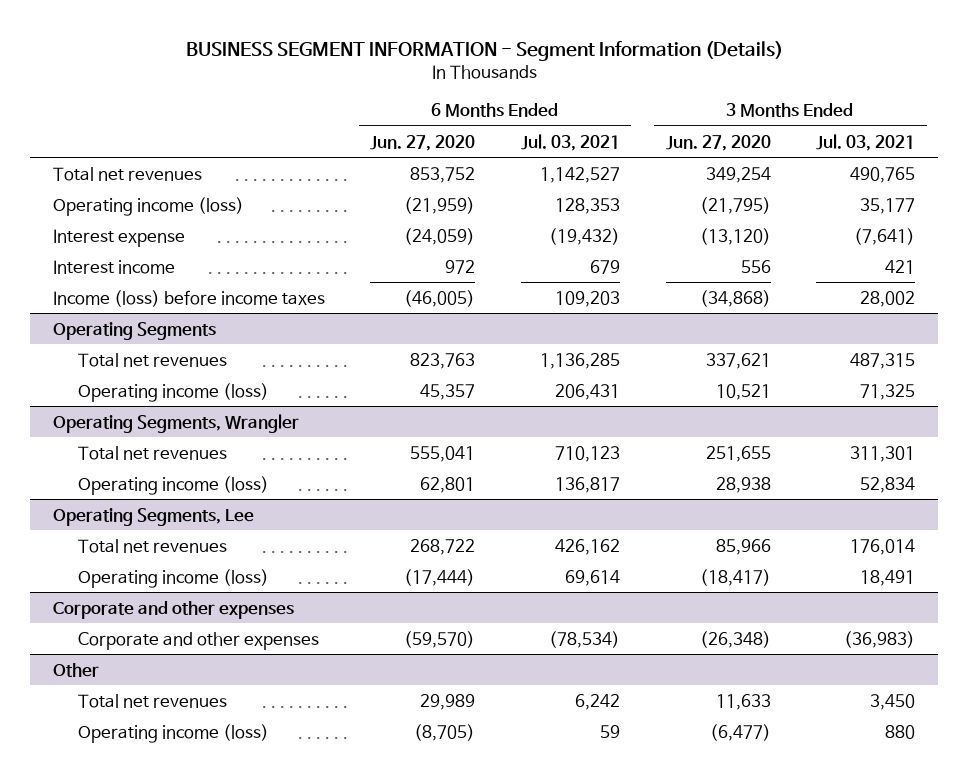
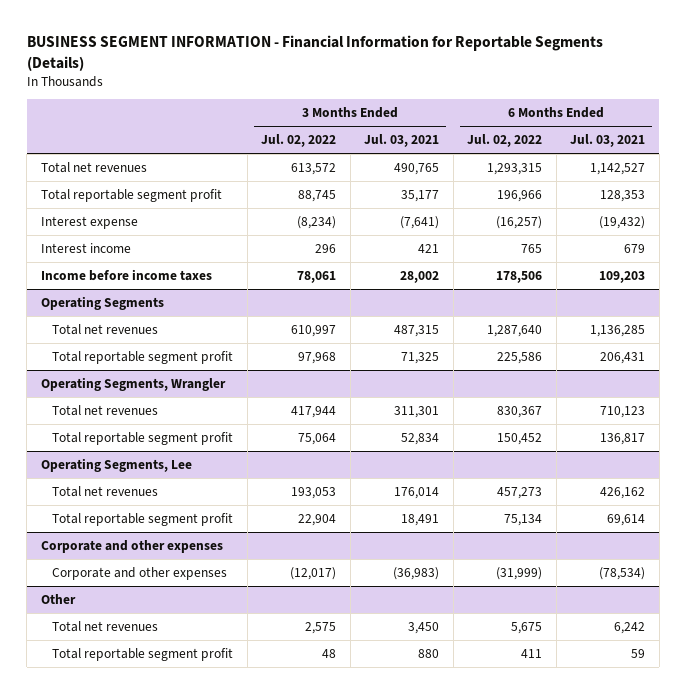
- BUSINESS SEGMENT INFORMATION - Segment Information (Details)
+ BUSINESS SEGMENT INFORMATION - Financial Information for Reportable Segments (Details)
- | 6 Months Ended Jun. 27, 2020 | 6 Months Ended Jul. 03, 2021 | 3 Months Ended Jun. 27, 2020 | 3 Months Ended Jul. 03, 2021
+ | 3 Months Ended Jul. 02, 2022 | 3 Months Ended Jul. 03, 2021 | 6 Months Ended Jul. 02, 2022 | 6 Months Ended Jul. 03, 2021
- Operating income (loss) | (21,959) | 128,353 | (21,795) | 35,177
+ Total reportable segment profit | 88,745 | 35,177 | 196,966 | 128,353
- Income (loss) before income taxes | (46,005) | 109,203 | (34,868) | 28,002
+ Income before income taxes | 78,061 | 28,002 | 178,506 | 109,203
@ Operating Segments
- Operating income (loss) | 45,357 | 206,431 | 10,521 | 71,325
+ Total reportable segment profit | 97,968 | 71,325 | 225,586 | 206,431
@ Operating Segments, Wrangler
- Operating income (loss) | 62,801 | 136,817 | 28,938 | 52,834
+ Total reportable segment profit | 75,064 | 52,834 | 150,452 | 136,817
@ Operating Segments, Lee
- Operating income (loss) | (17,444) | 69,614 | (18,417) | 18,491
+ Total reportable segment profit | 22,904 | 18,491 | 75,134 | 69,614
@ Other
- Operating income (loss) | (8,705) | 59 | (6,477) | 880
+ Total reportable segment profit | 48 | 880 | 411 | 59

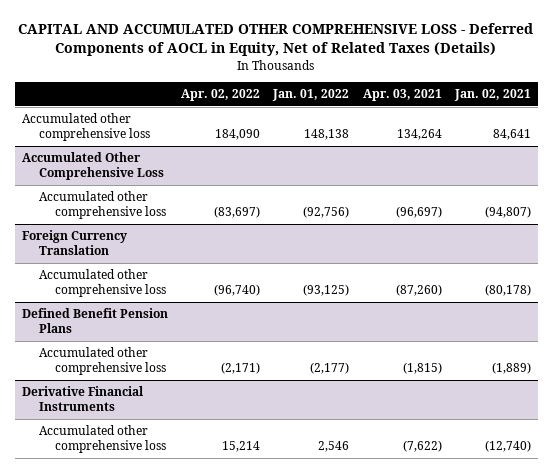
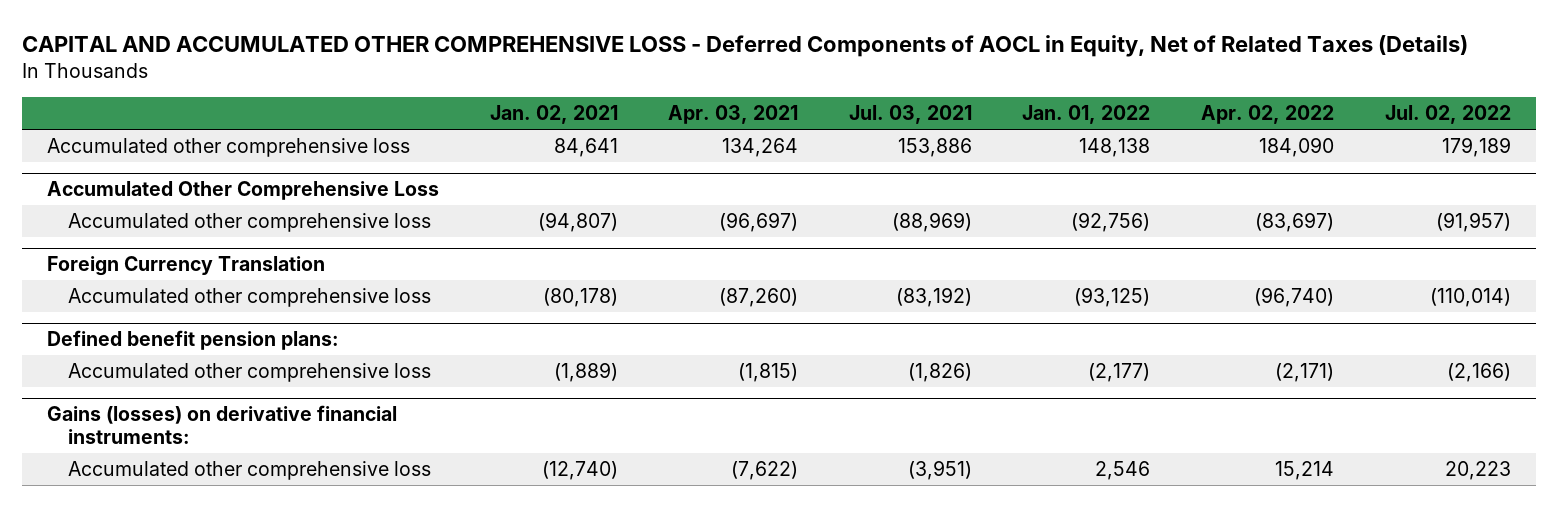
- | Apr. 02, 2022 | Jan. 01, 2022 | Apr. 03, 2021 | Jan. 02, 2021
+ | Jan. 02, 2021 | Apr. 03, 2021 | Jul. 03, 2021 | Jan. 01, 2022 | Apr. 02, 2022 | Jul. 02, 2022
- Defined Benefit Pension Plans
+ Defined benefit pension plans:
- Derivative Financial Instruments
+ Gains (losses) on derivative financial instruments:

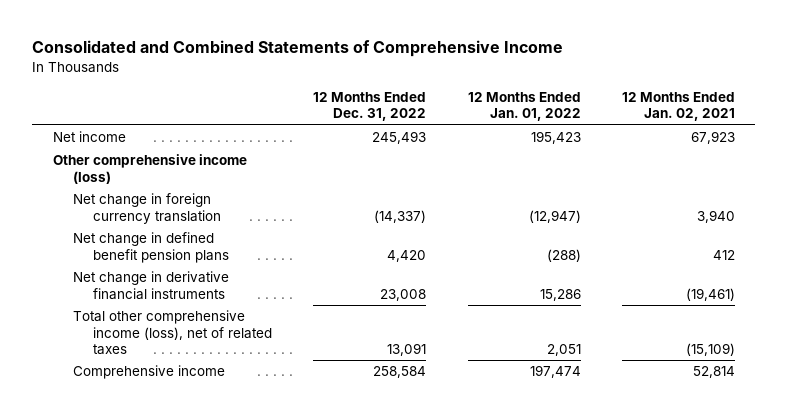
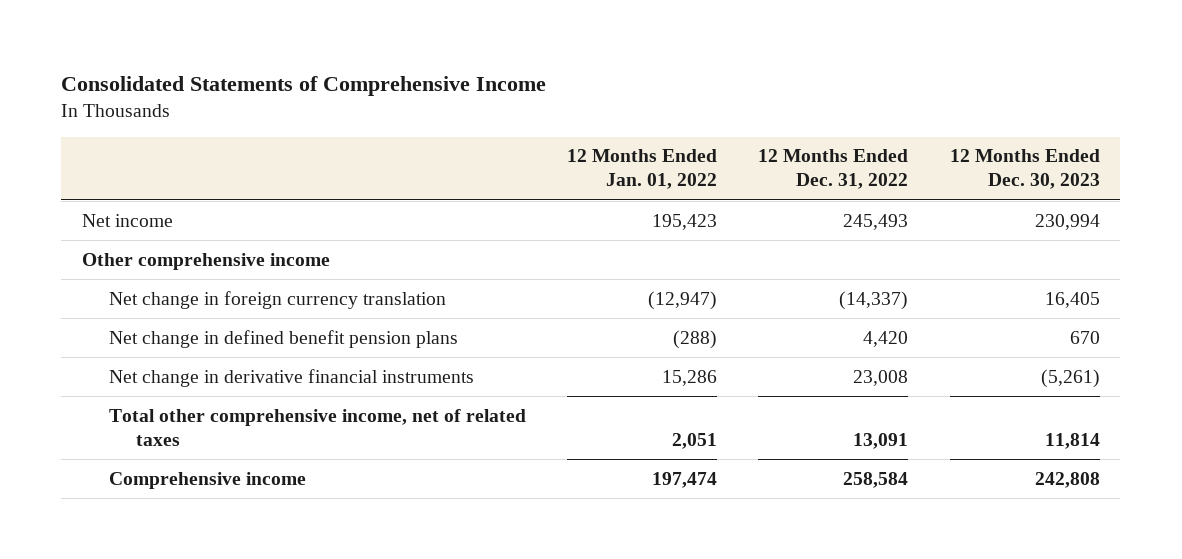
- Consolidated and Combined Statements of Comprehensive Income
+ Consolidated Statements of Comprehensive Income
- | 12 Months Ended Dec. 31, 2022 | 12 Months Ended Jan. 01, 2022 | 12 Months Ended Jan. 02, 2021
+ | 12 Months Ended Jan. 01, 2022 | 12 Months Ended Dec. 31, 2022 | 12 Months Ended Dec. 30, 2023
- Other comprehensive income (loss)
+ Other comprehensive income
- Total other comprehensive income (loss), net of related taxes | 13,091 | 2,051 | (15,109)
+ Total other comprehensive income, net of related taxes | 2,051 | 13,091 | 11,814

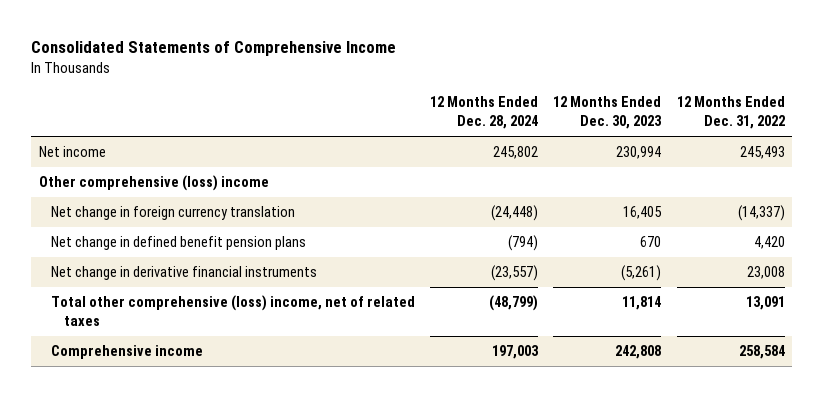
- | 12 Months Ended Jan. 01, 2022 | 12 Months Ended Dec. 31, 2022 | 12 Months Ended Dec. 30, 2023
+ | 12 Months Ended Dec. 28, 2024 | 12 Months Ended Dec. 30, 2023 | 12 Months Ended Dec. 31, 2022
- Other comprehensive income
+ Other comprehensive (loss) income
- Total other comprehensive income, net of related taxes | 2,051 | 13,091 | 11,814
+ Total other comprehensive (loss) income, net of related taxes | (48,799) | 11,814 | 13,091

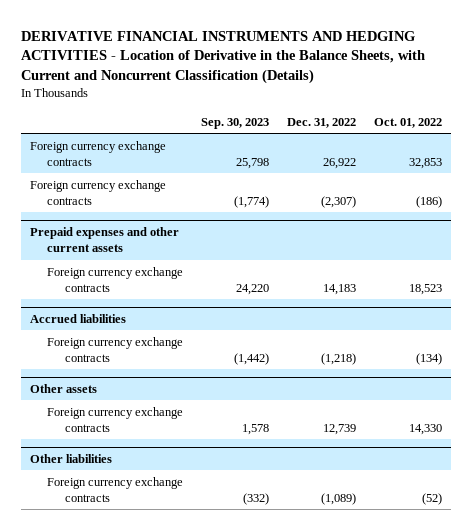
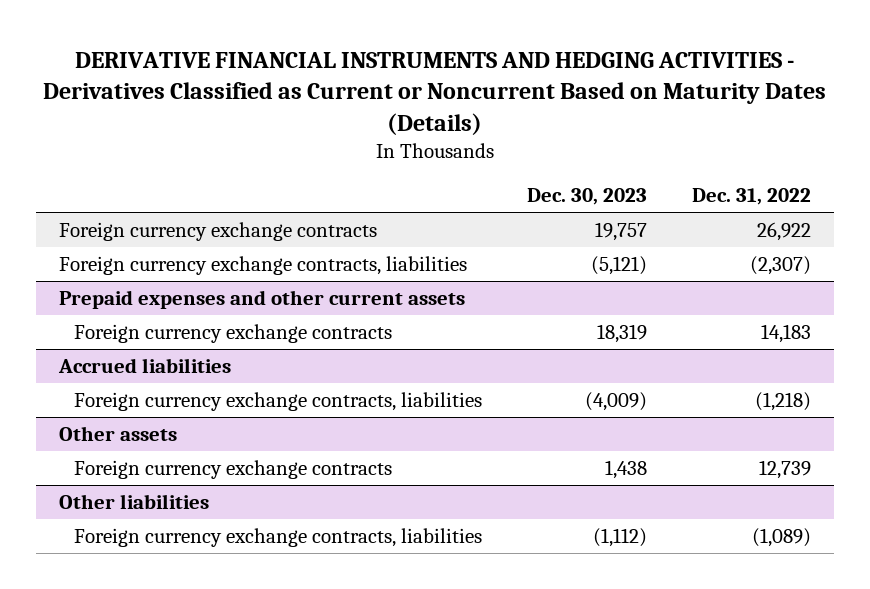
- DERIVATIVE FINANCIAL INSTRUMENTS AND HEDGING ACTIVITIES - Location of Derivative in the Balance Sheets, with Current and Noncurrent Classification (Details)
+ DERIVATIVE FINANCIAL INSTRUMENTS AND HEDGING ACTIVITIES - Derivatives Classified as Current or Noncurrent Based on Maturity Dates (Details)
- | Sep. 30, 2023 | Dec. 31, 2022 | Oct. 01, 2022
+ | Dec. 30, 2023 | Dec. 31, 2022
- Foreign currency exchange contracts | (1,774) | (2,307) | (186)
+ Foreign currency exchange contracts, liabilities | (5,121) | (2,307)
@ Accrued liabilities
- Foreign currency exchange contracts | (1,442) | (1,218) | (134)
+ Foreign currency exchange contracts, liabilities | (4,009) | (1,218)
@ Other liabilities
- Foreign currency exchange contracts | (332) | (1,089) | (52)
+ Foreign currency exchange contracts, liabilities | (1,112) | (1,089)

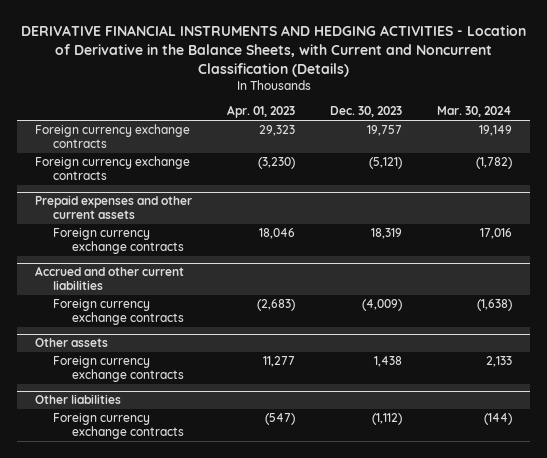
- DERIVATIVE FINANCIAL INSTRUMENTS AND HEDGING ACTIVITIES - Derivatives Classified as Current or Noncurrent Based on Maturity Dates (Details)
+ DERIVATIVE FINANCIAL INSTRUMENTS AND HEDGING ACTIVITIES - Location of Derivative in the Balance Sheets, with Current and Noncurrent Classification (Details)
- | Dec. 30, 2023 | Dec. 31, 2022
+ | Apr. 01, 2023 | Dec. 30, 2023 | Mar. 30, 2024
- Foreign currency exchange contracts, liabilities | (5,121) | (2,307)
+ Foreign currency exchange contracts | (3,230) | (5,121) | (1,782)
- Accrued liabilities
- Foreign currency exchange contracts, liabilities | (4,009) | (1,218)
+ Accrued and other current liabilities
+ Foreign currency exchange contracts | (2,683) | (4,009) | (1,638)
@ Other liabilities
- Foreign currency exchange contracts, liabilities | (1,112) | (1,089)
+ Foreign currency exchange contracts | (547) | (1,112) | (144)

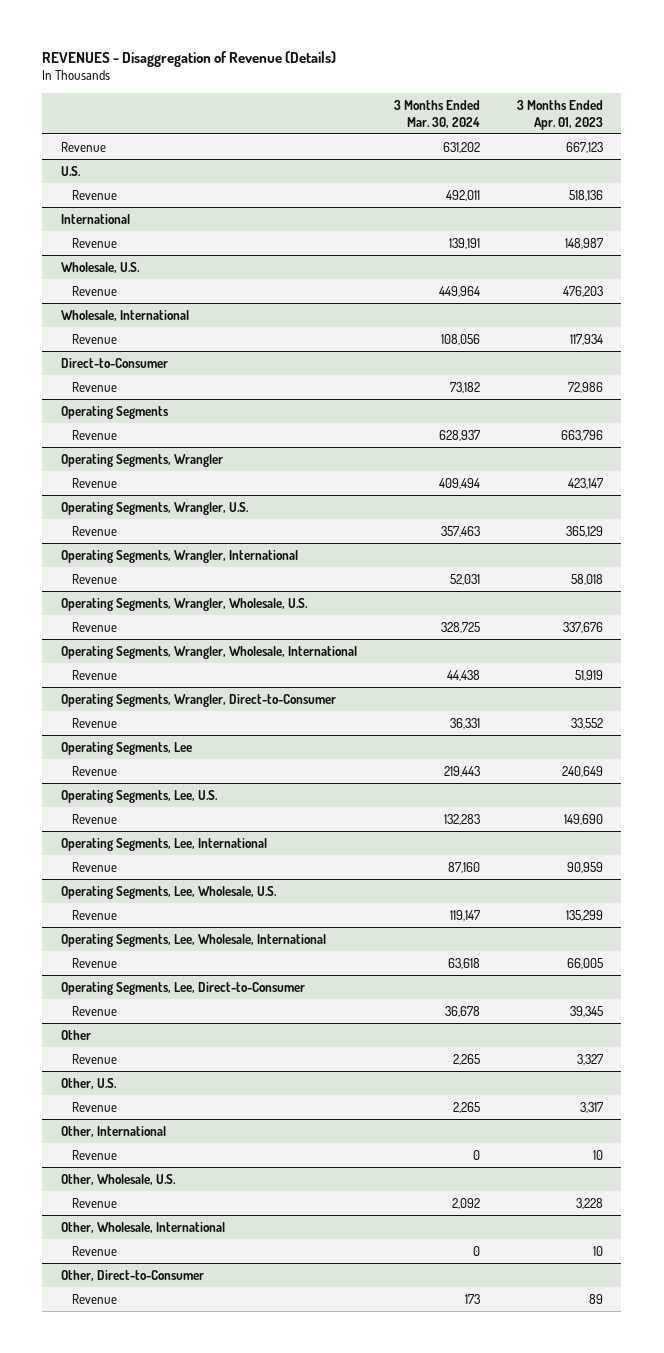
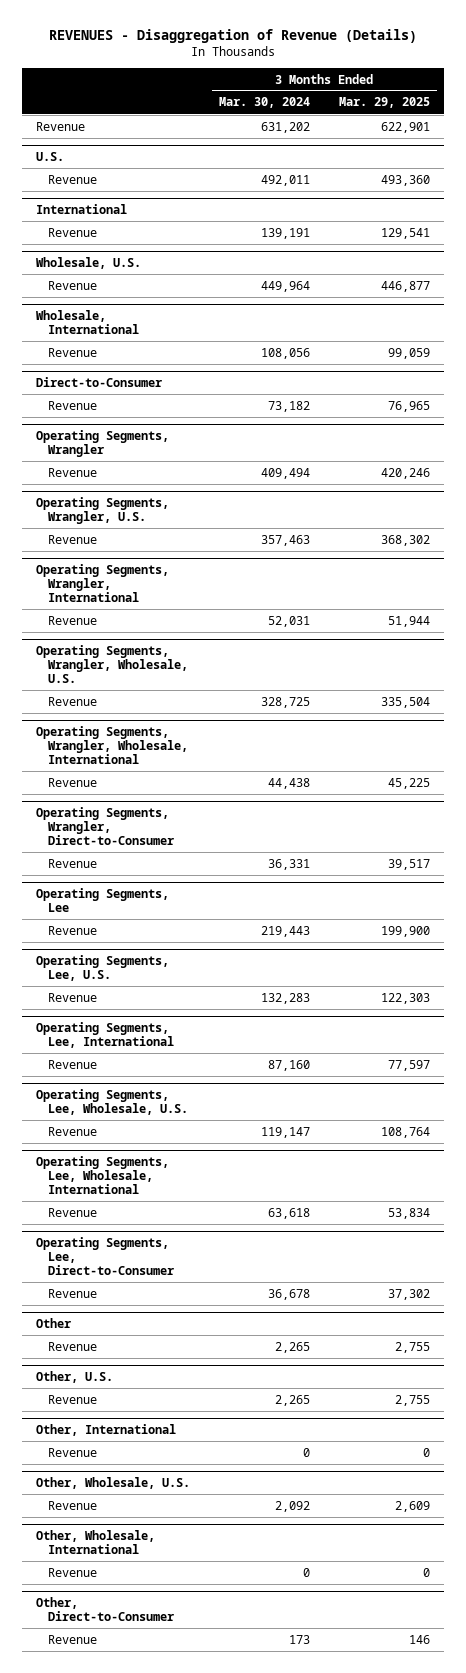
- | 3 Months Ended Mar. 30, 2024 | 3 Months Ended Apr. 01, 2023
+ | 3 Months Ended Mar. 30, 2024 | 3 Months Ended Mar. 29, 2025
- Operating Segments
- Revenue | 628,937 | 663,796

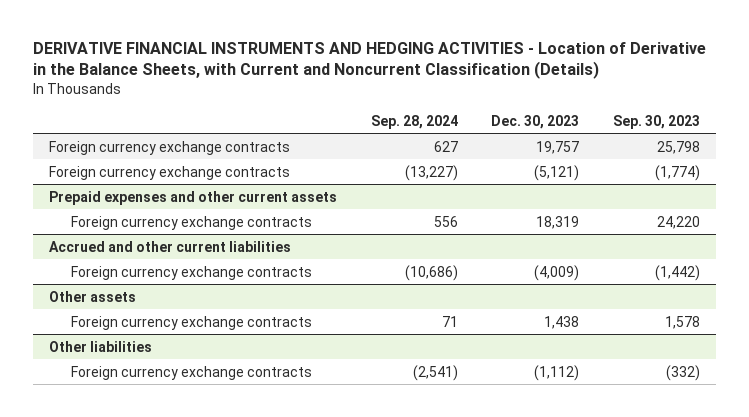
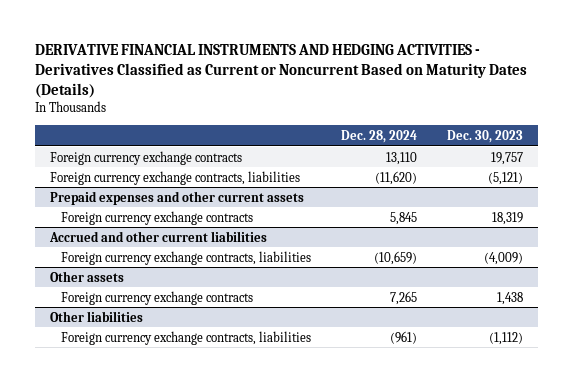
- DERIVATIVE FINANCIAL INSTRUMENTS AND HEDGING ACTIVITIES - Location of Derivative in the Balance Sheets, with Current and Noncurrent Classification (Details)
+ DERIVATIVE FINANCIAL INSTRUMENTS AND HEDGING ACTIVITIES - Derivatives Classified as Current or Noncurrent Based on Maturity Dates (Details)
- | Sep. 28, 2024 | Dec. 30, 2023 | Sep. 30, 2023
+ | Dec. 28, 2024 | Dec. 30, 2023
- Foreign currency exchange contracts | (13,227) | (5,121) | (1,774)
+ Foreign currency exchange contracts, liabilities | (11,620) | (5,121)
@ Accrued and other current liabilities
- Foreign currency exchange contracts | (10,686) | (4,009) | (1,442)
+ Foreign currency exchange contracts, liabilities | (10,659) | (4,009)
@ Other liabilities
- Foreign currency exchange contracts | (2,541) | (1,112) | (332)
+ Foreign currency exchange contracts, liabilities | (961) | (1,112)

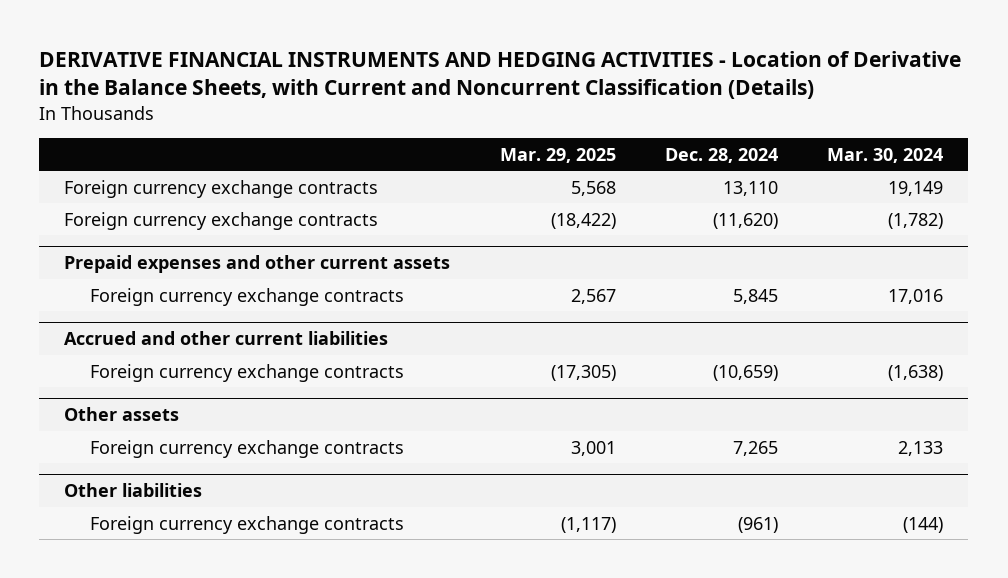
- DERIVATIVE FINANCIAL INSTRUMENTS AND HEDGING ACTIVITIES - Derivatives Classified as Current or Noncurrent Based on Maturity Dates (Details)
+ DERIVATIVE FINANCIAL INSTRUMENTS AND HEDGING ACTIVITIES - Location of Derivative in the Balance Sheets, with Current and Noncurrent Classification (Details)
- | Dec. 28, 2024 | Dec. 30, 2023
+ | Mar. 29, 2025 | Dec. 28, 2024 | Mar. 30, 2024
- Foreign currency exchange contracts, liabilities | (11,620) | (5,121)
+ Foreign currency exchange contracts | (18,422) | (11,620) | (1,782)
@ Accrued and other current liabilities
- Foreign currency exchange contracts, liabilities | (10,659) | (4,009)
+ Foreign currency exchange contracts | (17,305) | (10,659) | (1,638)
@ Other liabilities
- Foreign currency exchange contracts, liabilities | (961) | (1,112)
+ Foreign currency exchange contracts | (1,117) | (961) | (144)

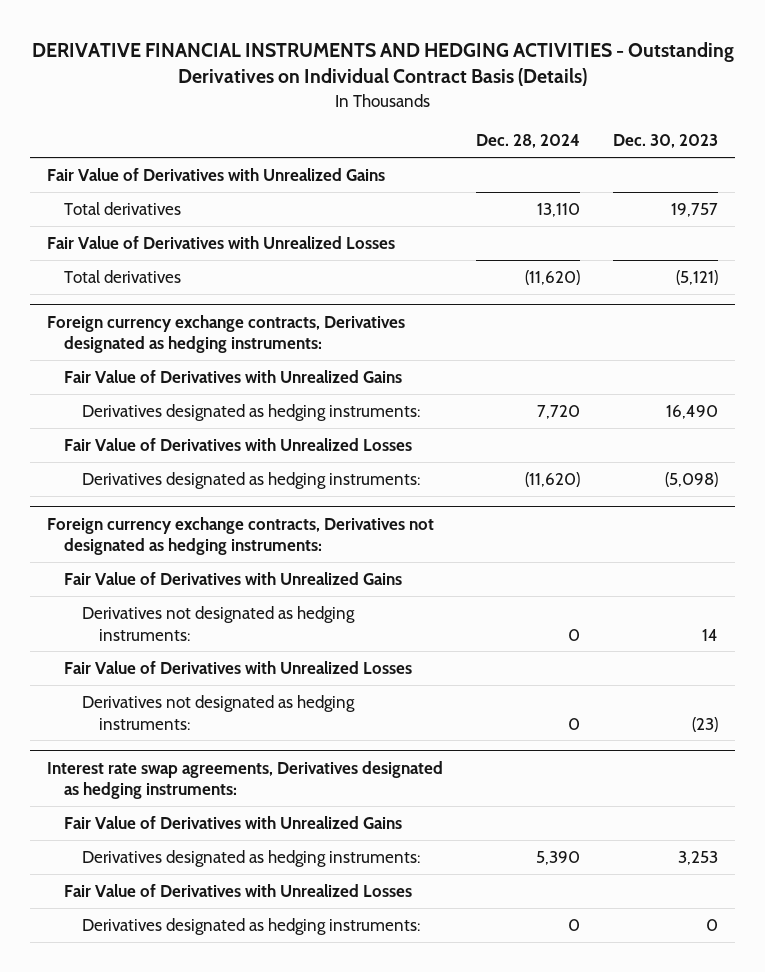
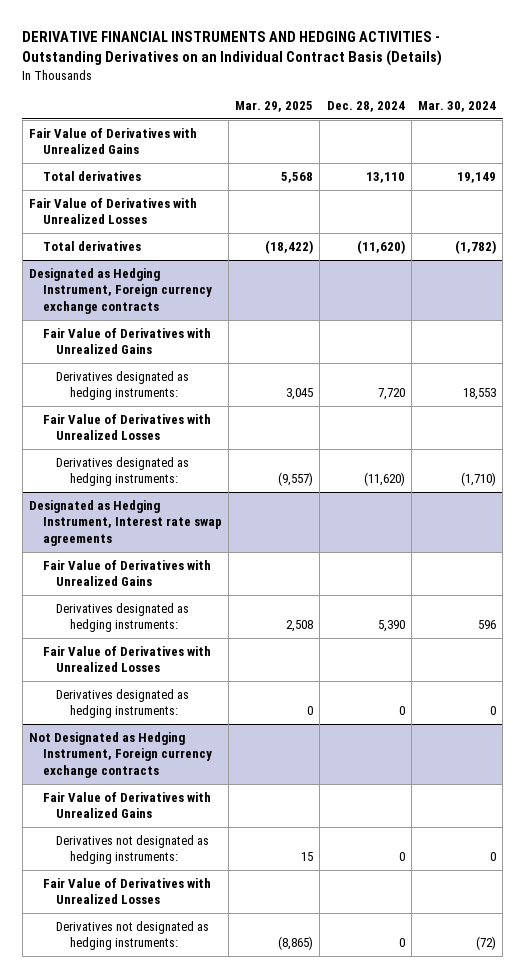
- DERIVATIVE FINANCIAL INSTRUMENTS AND HEDGING ACTIVITIES - Outstanding Derivatives on Individual Contract Basis (Details)
+ DERIVATIVE FINANCIAL INSTRUMENTS AND HEDGING ACTIVITIES - Outstanding Derivatives on an Individual Contract Basis (Details)
- | Dec. 28, 2024 | Dec. 30, 2023
+ | Mar. 29, 2025 | Dec. 28, 2024 | Mar. 30, 2024
- Foreign currency exchange contracts, Derivatives designated as hedging instruments:
+ Designated as Hedging Instrument, Foreign currency exchange contracts
- Foreign currency exchange contracts, Derivatives not designated as hedging instruments:
- Fair Value of Derivatives with Unrealized Gains
- Derivatives not designated as hedging instruments: | 0 | 14
- Fair Value of Derivatives with Unrealized Losses
- Derivatives not designated as hedging instruments: | 0 | (23)
- Interest rate swap agreements, Derivatives designated as hedging instruments:
+ Designated as Hedging Instrument, Interest rate swap agreements
+ Not Designated as Hedging Instrument, Foreign currency exchange contracts
+ Fair Value of Derivatives with Unrealized Gains
+ Derivatives not designated as hedging instruments: | 15 | 0 | 0
+ Fair Value of Derivatives with Unrealized Losses
+ Derivatives not designated as hedging instruments: | (8,865) | 0 | (72)

